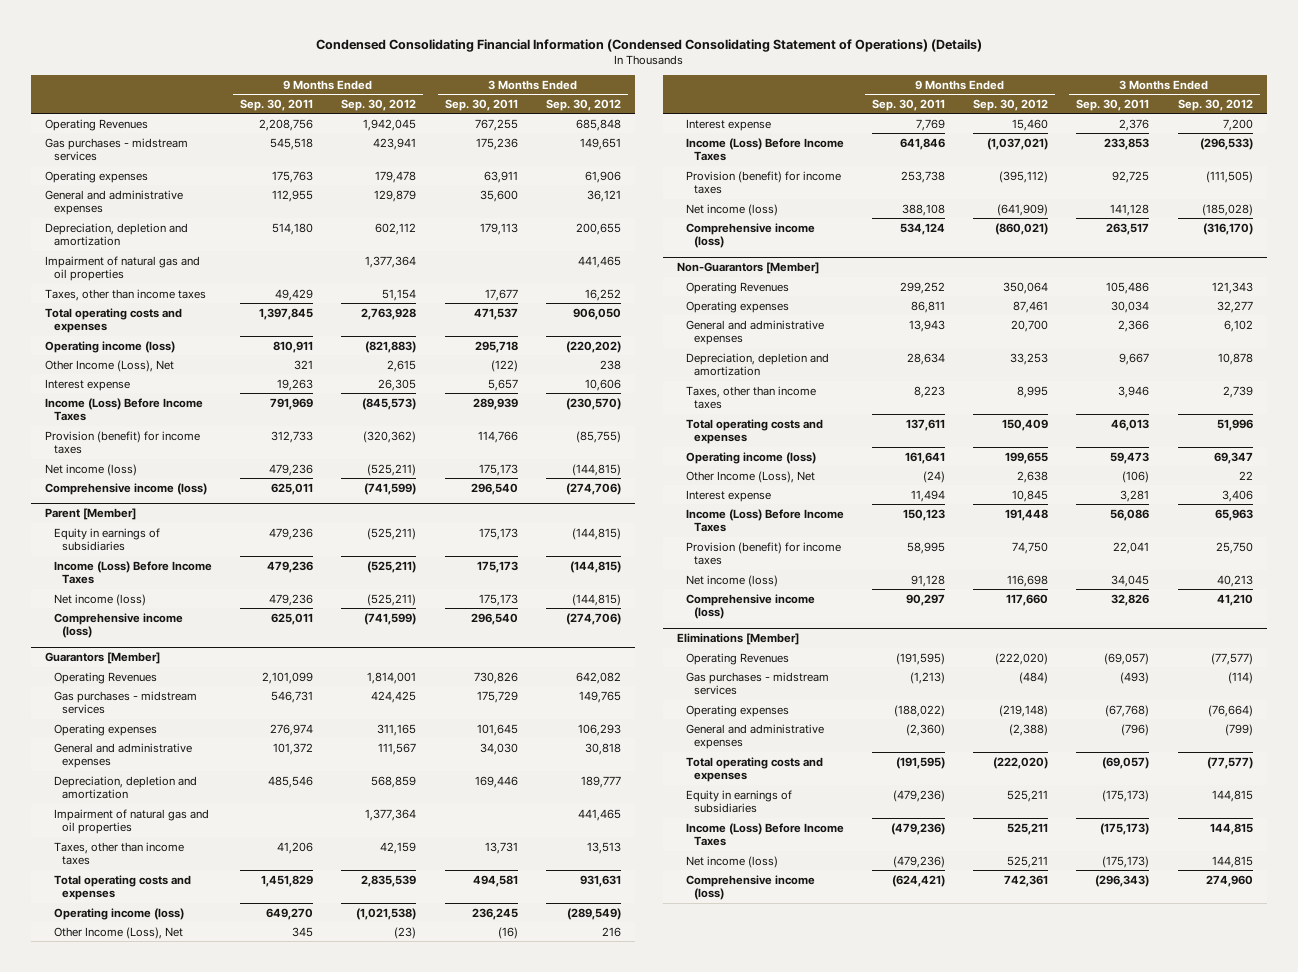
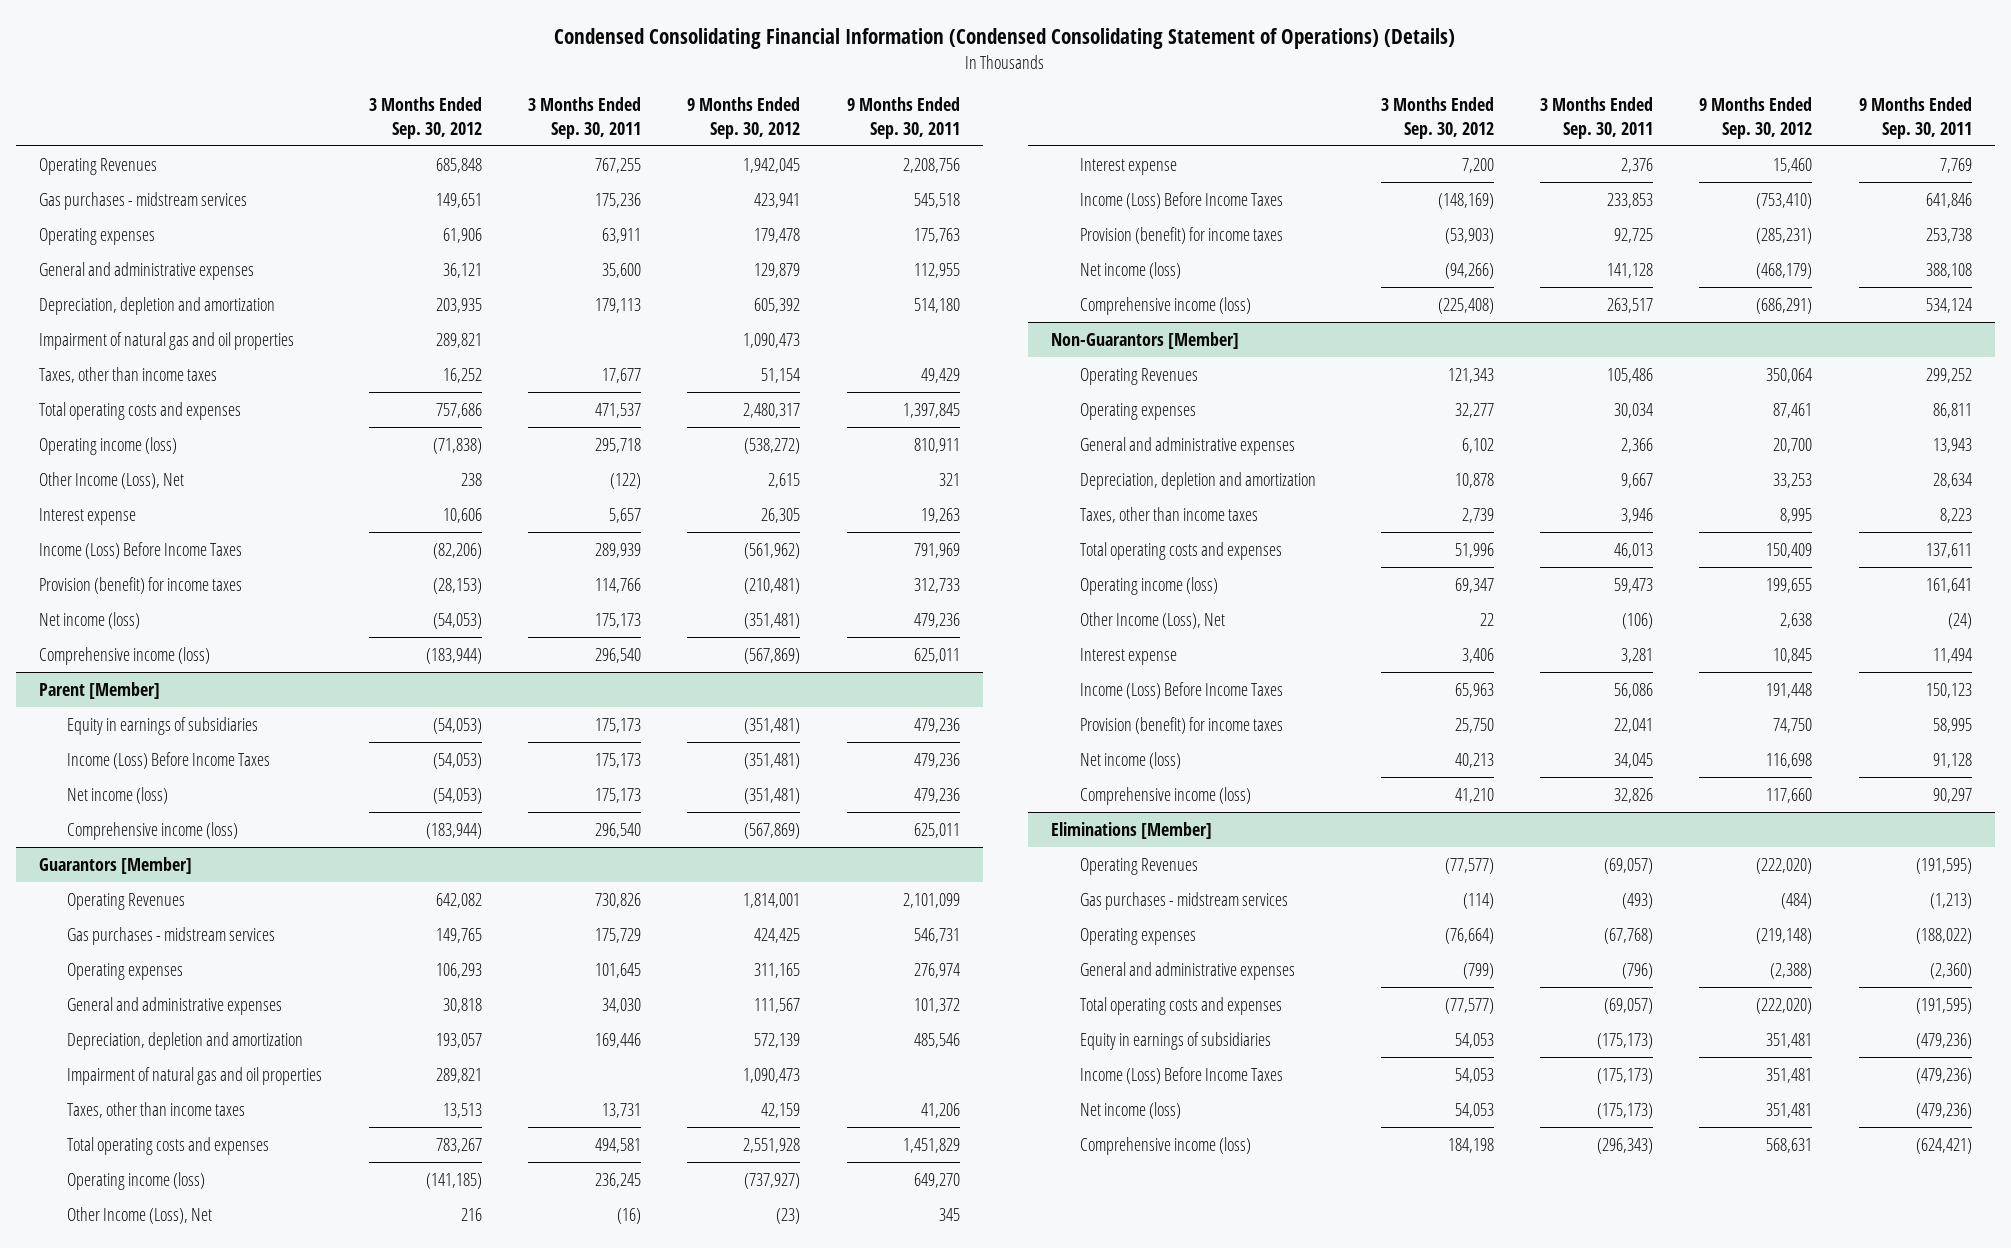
- | 9 Months Ended Sep. 30, 2011 | 9 Months Ended Sep. 30, 2012 | 3 Months Ended Sep. 30, 2011 | 3 Months Ended Sep. 30, 2012
+ | 3 Months Ended Sep. 30, 2012 | 3 Months Ended Sep. 30, 2011 | 9 Months Ended Sep. 30, 2012 | 9 Months Ended Sep. 30, 2011
- Depreciation, depletion and amortization | 514,180 | 602,112 | 179,113 | 200,655
- Impairment of natural gas and oil properties | | 1,377,364 | | 441,465
+ Depreciation, depletion and amortization | 203,935 | 179,113 | 605,392 | 514,180
+ Impairment of natural gas and oil properties | 289,821 | | 1,090,473 |
- Total operating costs and expenses | 1,397,845 | 2,763,928 | 471,537 | 906,050
- Operating income (loss) | 810,911 | (821,883) | 295,718 | (220,202)
+ Total operating costs and expenses | 757,686 | 471,537 | 2,480,317 | 1,397,845
+ Operating income (loss) | (71,838) | 295,718 | (538,272) | 810,911
- Income (Loss) Before Income Taxes | 791,969 | (845,573) | 289,939 | (230,570)
- Provision (benefit) for income taxes | 312,733 | (320,362) | 114,766 | (85,755)
- Net income (loss) | 479,236 | (525,211) | 175,173 | (144,815)
- Comprehensive income (loss) | 625,011 | (741,599) | 296,540 | (274,706)
+ Income (Loss) Before Income Taxes | (82,206) | 289,939 | (561,962) | 791,969
+ Provision (benefit) for income taxes | (28,153) | 114,766 | (210,481) | 312,733
+ Net income (loss) | (54,053) | 175,173 | (351,481) | 479,236
+ Comprehensive income (loss) | (183,944) | 296,540 | (567,869) | 625,011
@ Parent [Member]
- Equity in earnings of subsidiaries | 479,236 | (525,211) | 175,173 | (144,815)
- Income (Loss) Before Income Taxes | 479,236 | (525,211) | 175,173 | (144,815)
- Net income (loss) | 479,236 | (525,211) | 175,173 | (144,815)
- Comprehensive income (loss) | 625,011 | (741,599) | 296,540 | (274,706)
+ Equity in earnings of subsidiaries | (54,053) | 175,173 | (351,481) | 479,236
+ Income (Loss) Before Income Taxes | (54,053) | 175,173 | (351,481) | 479,236
+ Net income (loss) | (54,053) | 175,173 | (351,481) | 479,236
+ Comprehensive income (loss) | (183,944) | 296,540 | (567,869) | 625,011
@ Guarantors [Member]
- Depreciation, depletion and amortization | 485,546 | 568,859 | 169,446 | 189,777
- Impairment of natural gas and oil properties | | 1,377,364 | | 441,465
+ Depreciation, depletion and amortization | 193,057 | 169,446 | 572,139 | 485,546
+ Impairment of natural gas and oil properties | 289,821 | | 1,090,473 |
- Total operating costs and expenses | 1,451,829 | 2,835,539 | 494,581 | 931,631
- Operating income (loss) | 649,270 | (1,021,538) | 236,245 | (289,549)
+ Total operating costs and expenses | 783,267 | 494,581 | 2,551,928 | 1,451,829
+ Operating income (loss) | (141,185) | 236,245 | (737,927) | 649,270
- Income (Loss) Before Income Taxes | 641,846 | (1,037,021) | 233,853 | (296,533)
- Provision (benefit) for income taxes | 253,738 | (395,112) | 92,725 | (111,505)
- Net income (loss) | 388,108 | (641,909) | 141,128 | (185,028)
- Comprehensive income (loss) | 534,124 | (860,021) | 263,517 | (316,170)
+ Income (Loss) Before Income Taxes | (148,169) | 233,853 | (753,410) | 641,846
+ Provision (benefit) for income taxes | (53,903) | 92,725 | (285,231) | 253,738
+ Net income (loss) | (94,266) | 141,128 | (468,179) | 388,108
+ Comprehensive income (loss) | (225,408) | 263,517 | (686,291) | 534,124
@ Eliminations [Member]
- Equity in earnings of subsidiaries | (479,236) | 525,211 | (175,173) | 144,815
- Income (Loss) Before Income Taxes | (479,236) | 525,211 | (175,173) | 144,815
- Net income (loss) | (479,236) | 525,211 | (175,173) | 144,815
- Comprehensive income (loss) | (624,421) | 742,361 | (296,343) | 274,960
+ Equity in earnings of subsidiaries | 54,053 | (175,173) | 351,481 | (479,236)
+ Income (Loss) Before Income Taxes | 54,053 | (175,173) | 351,481 | (479,236)
+ Net income (loss) | 54,053 | (175,173) | 351,481 | (479,236)
+ Comprehensive income (loss) | 184,198 | (296,343) | 568,631 | (624,421)

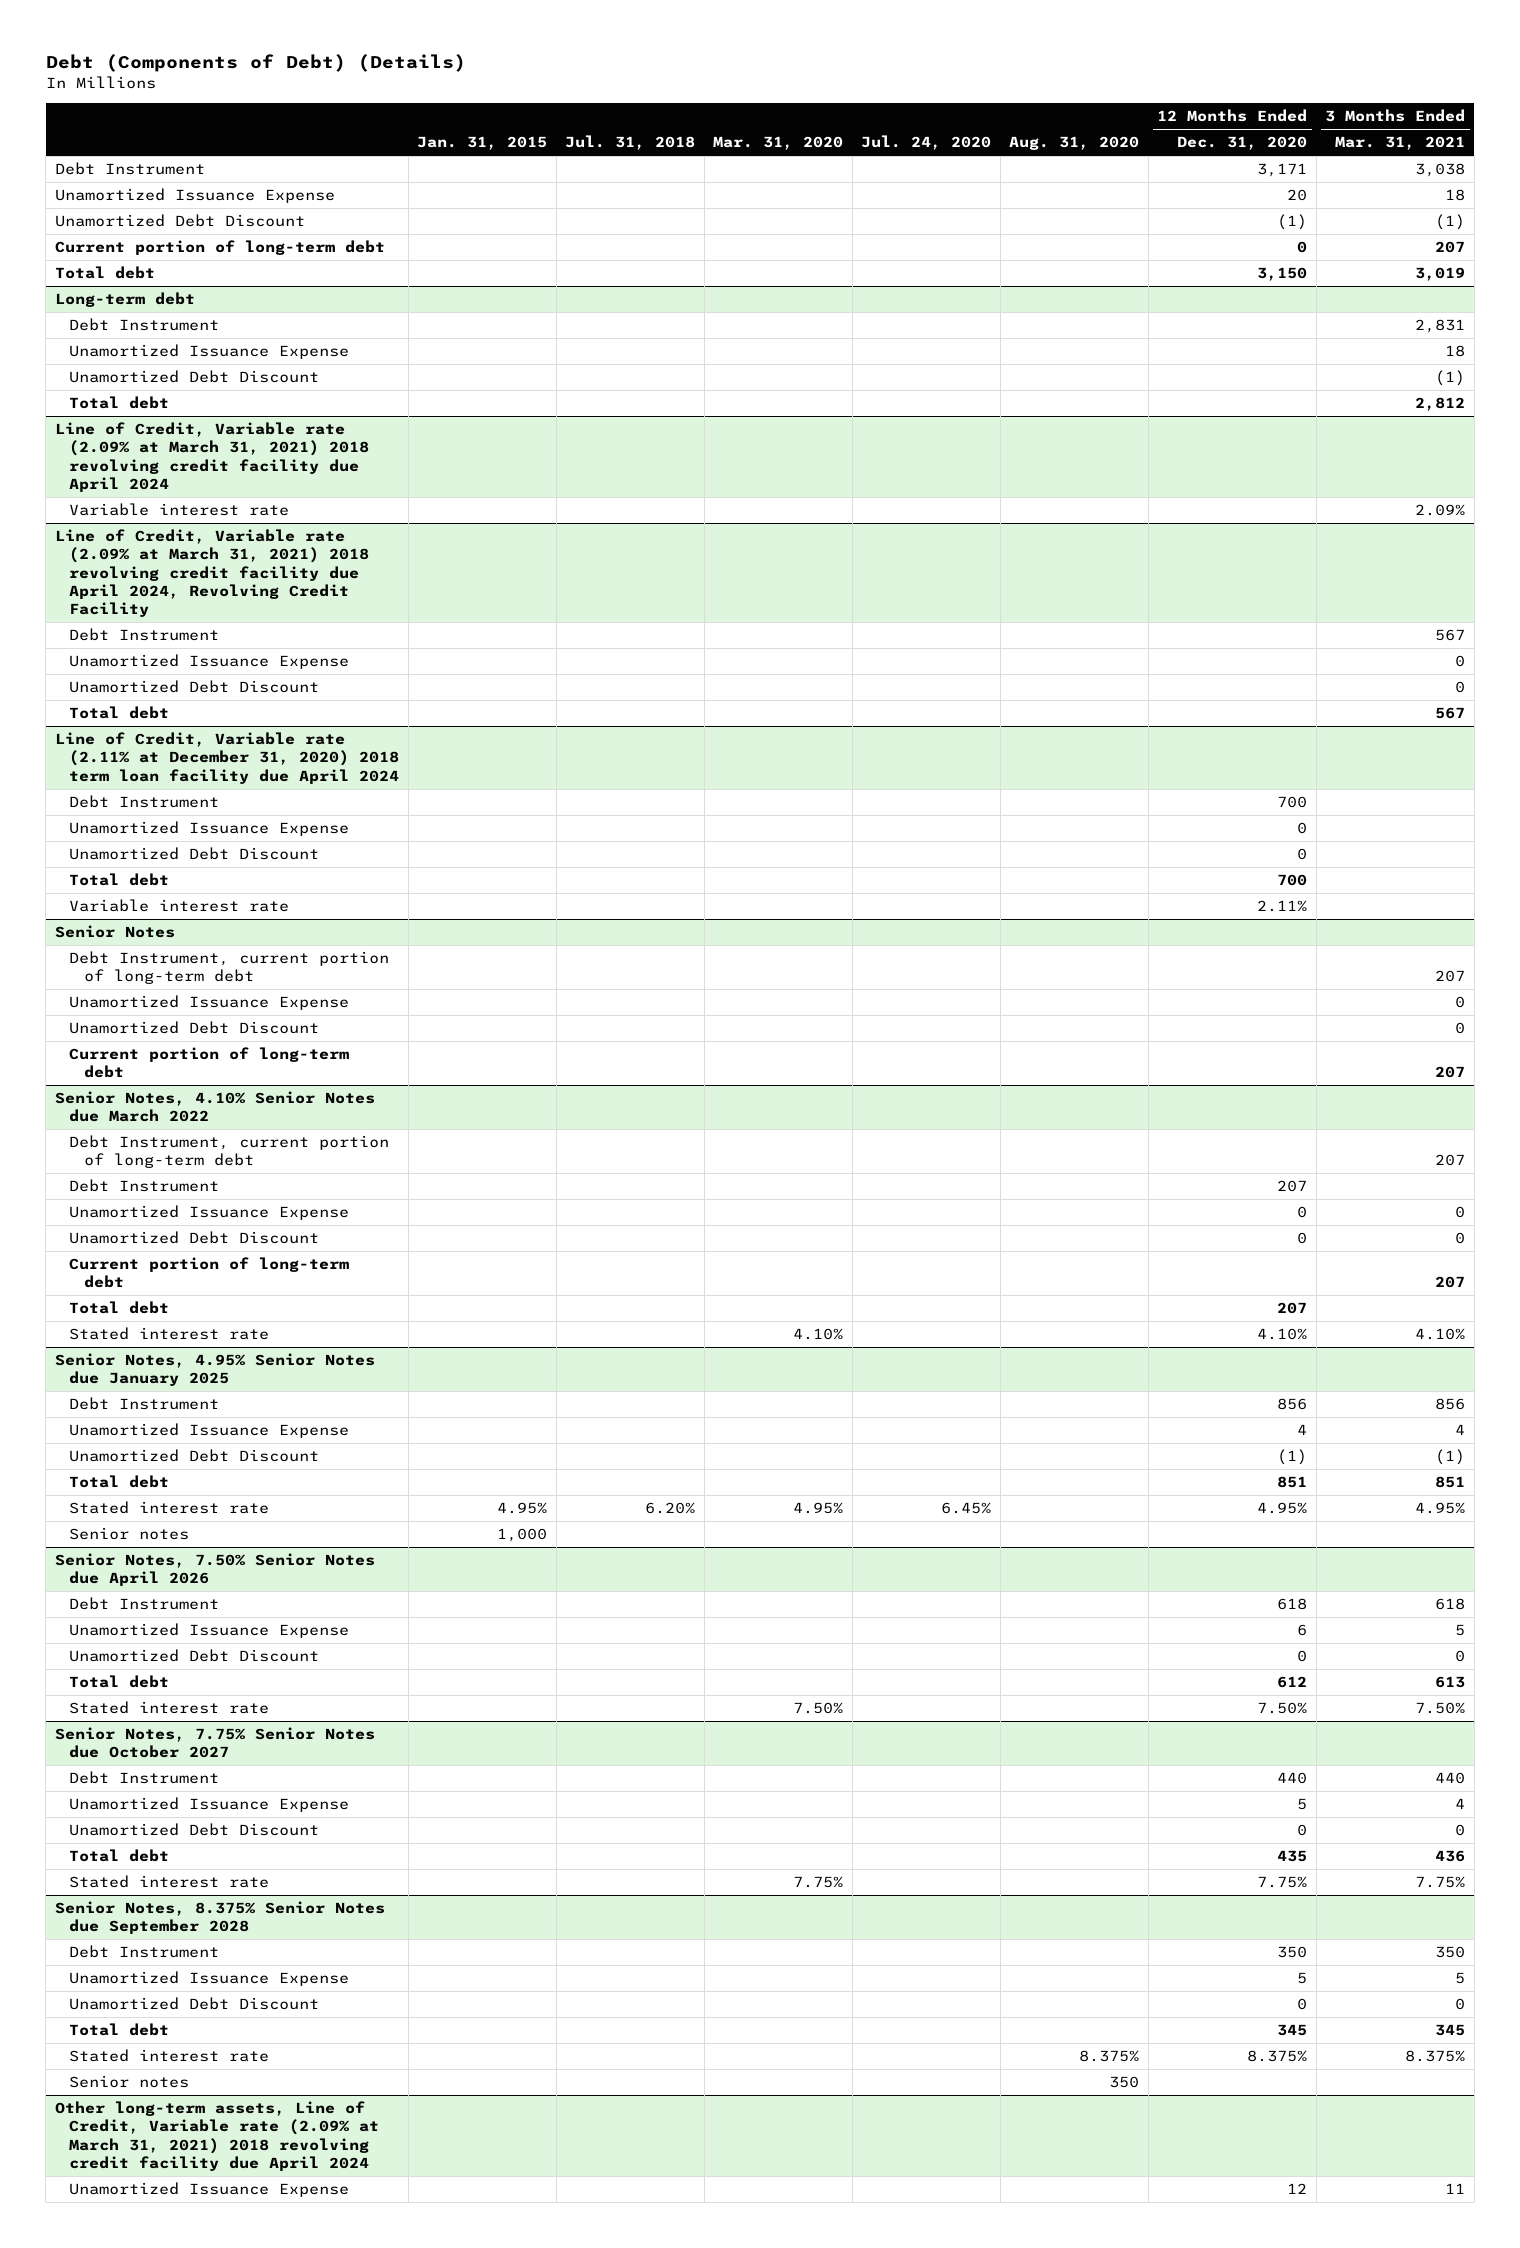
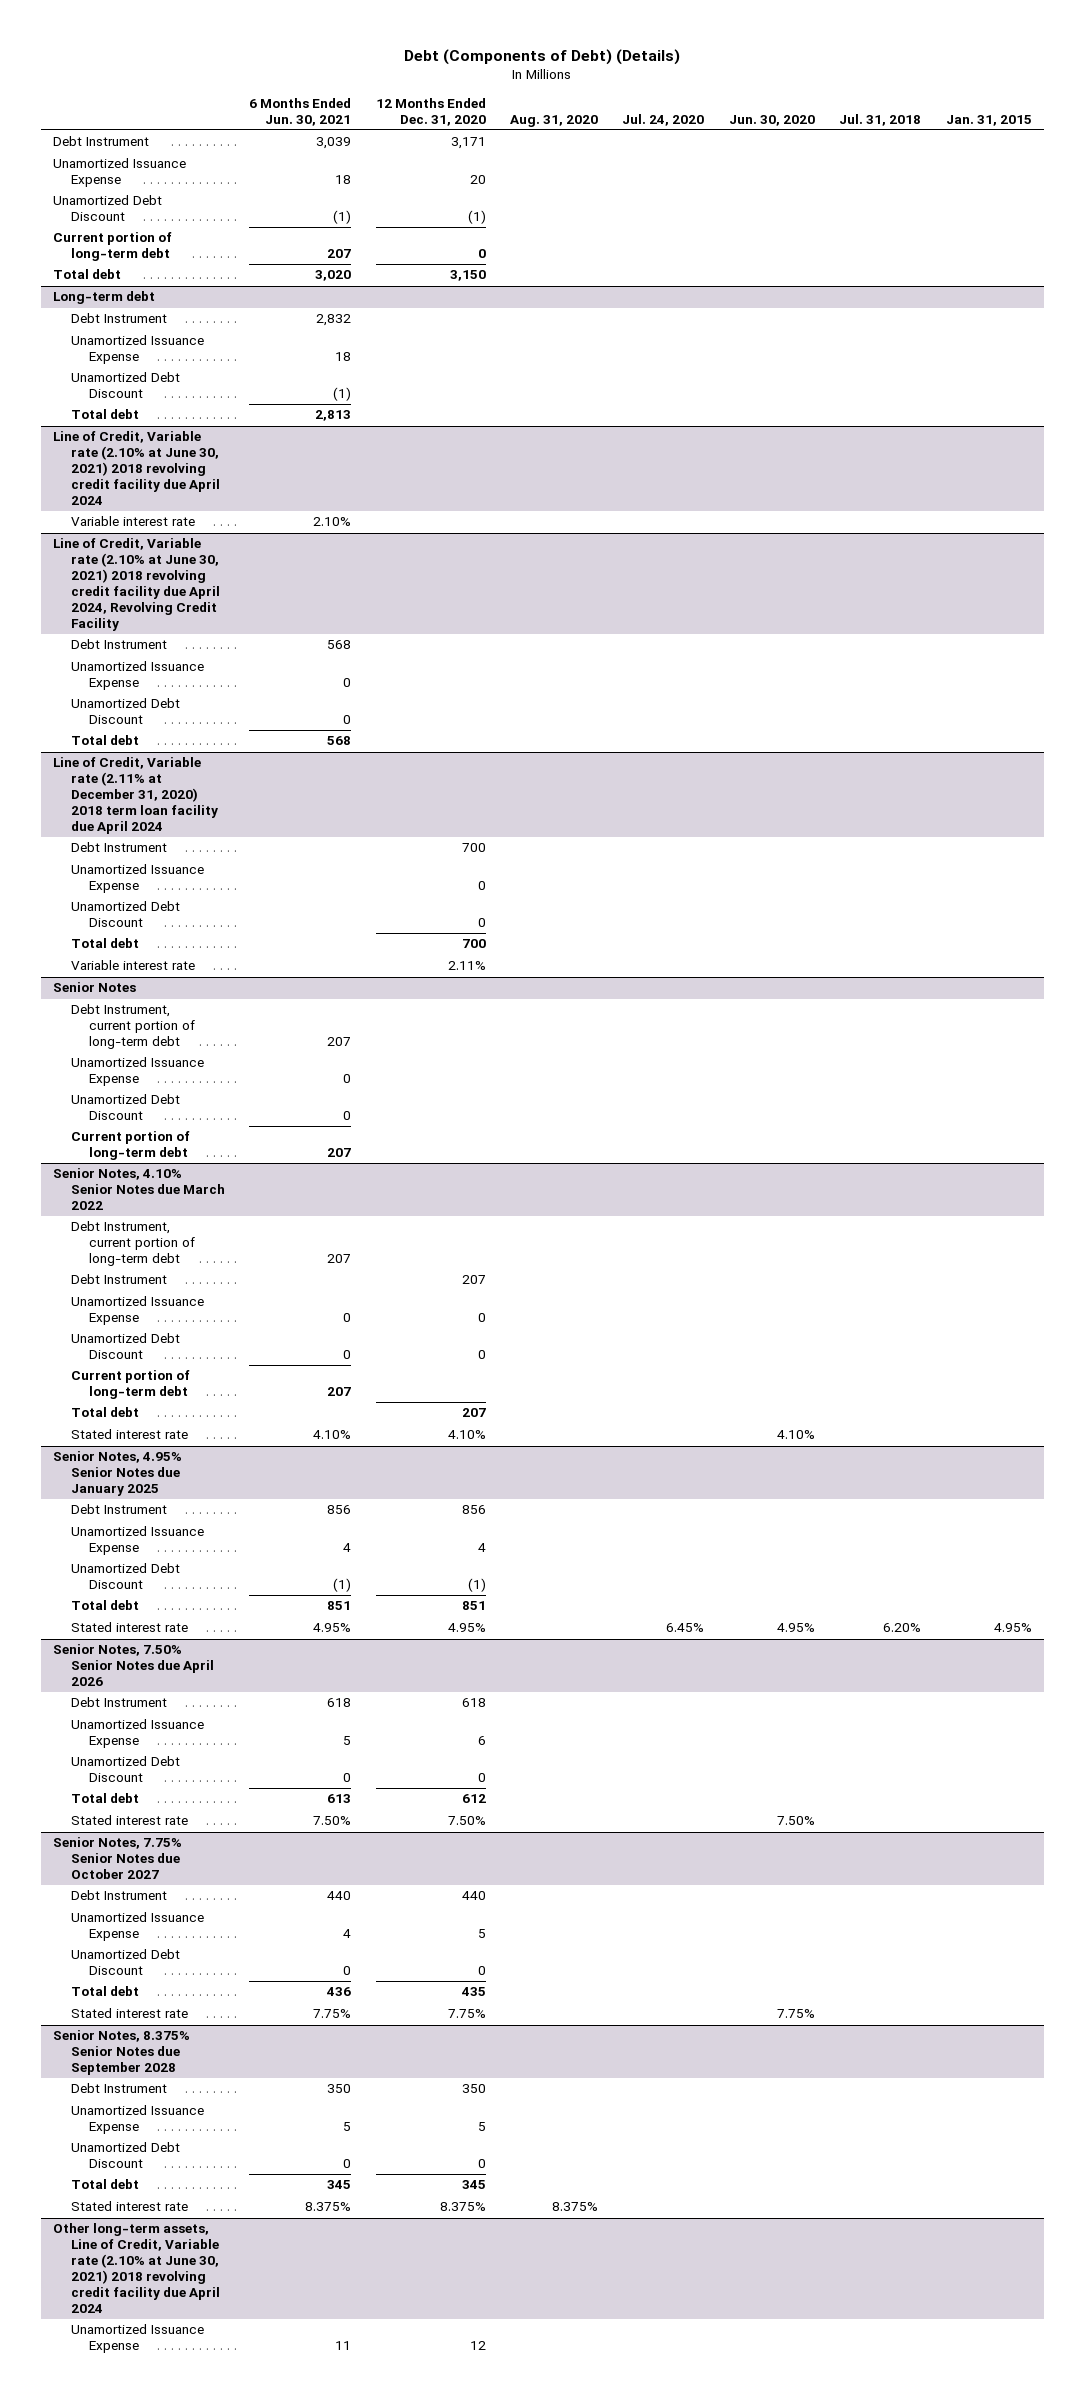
- | Jan. 31, 2015 | Jul. 31, 2018 | Mar. 31, 2020 | Jul. 24, 2020 | Aug. 31, 2020 | 12 Months Ended Dec. 31, 2020 | 3 Months Ended Mar. 31, 2021
+ | 6 Months Ended Jun. 30, 2021 | 12 Months Ended Dec. 31, 2020 | Aug. 31, 2020 | Jul. 24, 2020 | Jun. 30, 2020 | Jul. 31, 2018 | Jan. 31, 2015
- Line of Credit, Variable rate (2.09% at March 31, 2021) 2018 revolving credit facility due April 2024
+ Line of Credit, Variable rate (2.10% at June 30, 2021) 2018 revolving credit facility due April 2024
- Line of Credit, Variable rate (2.09% at March 31, 2021) 2018 revolving credit facility due April 2024, Revolving Credit Facility
+ Line of Credit, Variable rate (2.10% at June 30, 2021) 2018 revolving credit facility due April 2024, Revolving Credit Facility
@ Senior Notes, 4.95% Senior Notes due January 2025
- Senior notes | 1,000 | | | | | |
@ Senior Notes, 8.375% Senior Notes due September 2028
- Senior notes | | | | | 350 | |
- Other long-term assets, Line of Credit, Variable rate (2.09% at March 31, 2021) 2018 revolving credit facility due April 2024
+ Other long-term assets, Line of Credit, Variable rate (2.10% at June 30, 2021) 2018 revolving credit facility due April 2024

